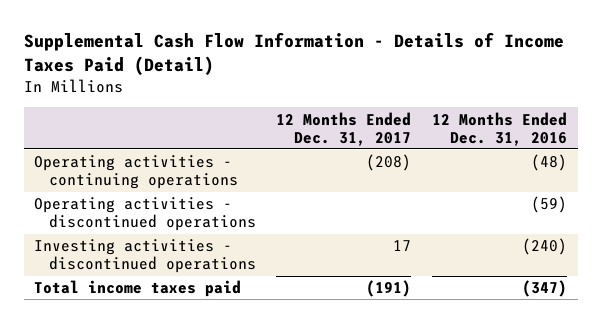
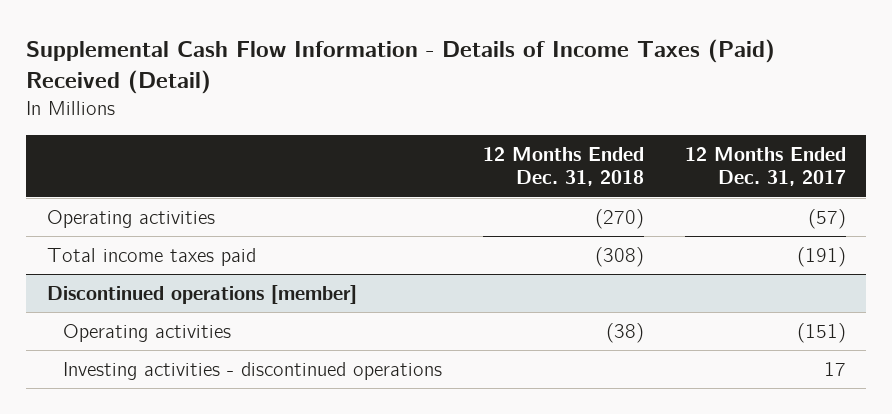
- Supplemental Cash Flow Information - Details of Income Taxes Paid (Detail)
+ Supplemental Cash Flow Information - Details of Income Taxes (Paid) Received (Detail)
- | 12 Months Ended Dec. 31, 2017 | 12 Months Ended Dec. 31, 2016
+ | 12 Months Ended Dec. 31, 2018 | 12 Months Ended Dec. 31, 2017
- Operating activities - continuing operations | (208) | (48)
- Operating activities - discontinued operations | | (59)
- Investing activities - discontinued operations | 17 | (240)
+ Operating activities | (270) | (57)
+ Discontinued operations [member]
+ Operating activities | (38) | (151)
+ Investing activities - discontinued operations | | 17

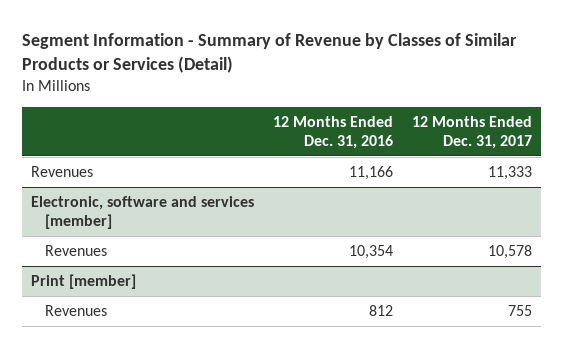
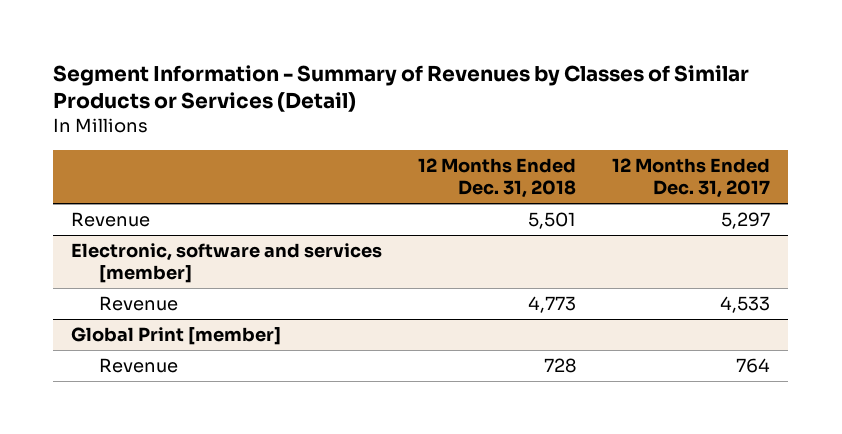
- Segment Information - Summary of Revenue by Classes of Similar Products or Services (Detail)
+ Segment Information - Summary of Revenues by Classes of Similar Products or Services (Detail)
- | 12 Months Ended Dec. 31, 2016 | 12 Months Ended Dec. 31, 2017
+ | 12 Months Ended Dec. 31, 2018 | 12 Months Ended Dec. 31, 2017
- Revenues | 11,166 | 11,333
+ Revenue | 5,501 | 5,297
@ Electronic, software and services [member]
- Revenues | 10,354 | 10,578
- Print [member]
- Revenues | 812 | 755
@ Electronic, software and services [member]
+ Revenue | 4,773 | 4,533
+ Global Print [member]
+ Revenue | 728 | 764

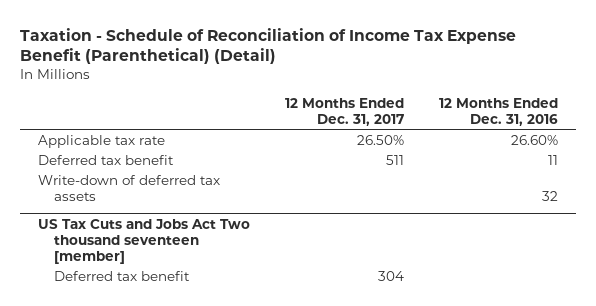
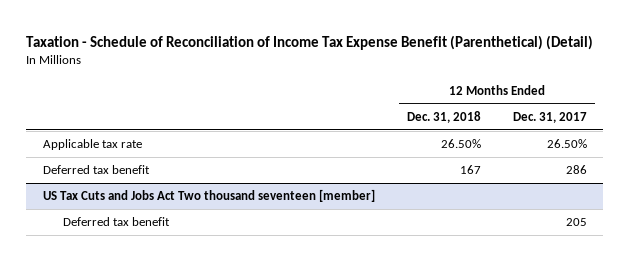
- | 12 Months Ended Dec. 31, 2017 | 12 Months Ended Dec. 31, 2016
+ | 12 Months Ended Dec. 31, 2018 | 12 Months Ended Dec. 31, 2017
- Deferred tax benefit | 511 | 11
- Write-down of deferred tax assets | | 32
+ Deferred tax benefit | 167 | 286
@ US Tax Cuts and Jobs Act Two thousand seventeen [member]
- Deferred tax benefit | 304 |
+ Deferred tax benefit | | 205

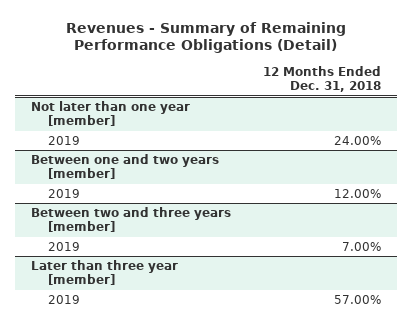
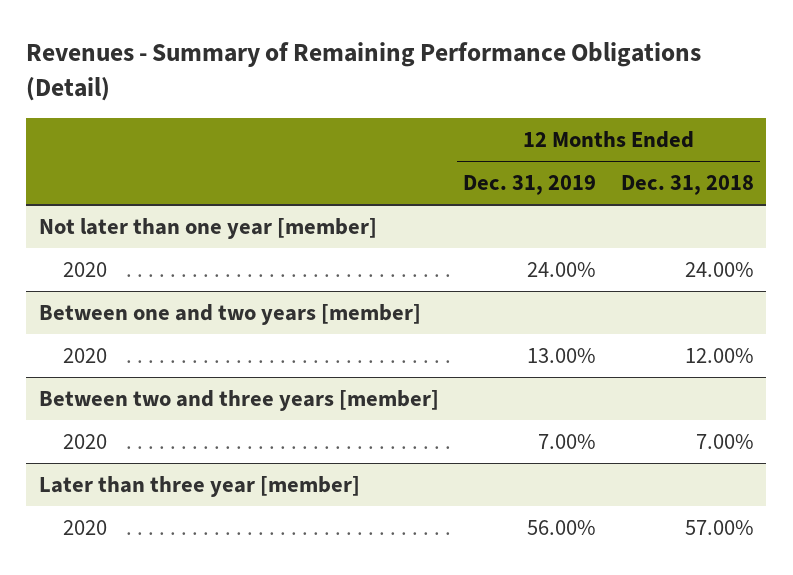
- | 12 Months Ended Dec. 31, 2018
+ | 12 Months Ended Dec. 31, 2019 | 12 Months Ended Dec. 31, 2018
@ Not later than one year [member]
- 2019 | 24.00%
+ 2020 | 24.00% | 24.00%
@ Between one and two years [member]
- 2019 | 12.00%
+ 2020 | 13.00% | 12.00%
@ Between two and three years [member]
- 2019 | 7.00%
+ 2020 | 7.00% | 7.00%
@ Later than three year [member]
- 2019 | 57.00%
+ 2020 | 56.00% | 57.00%

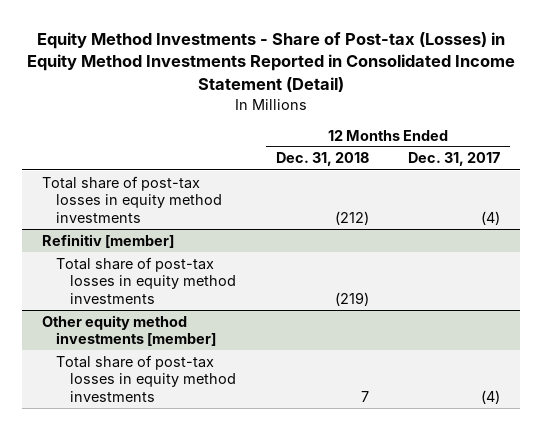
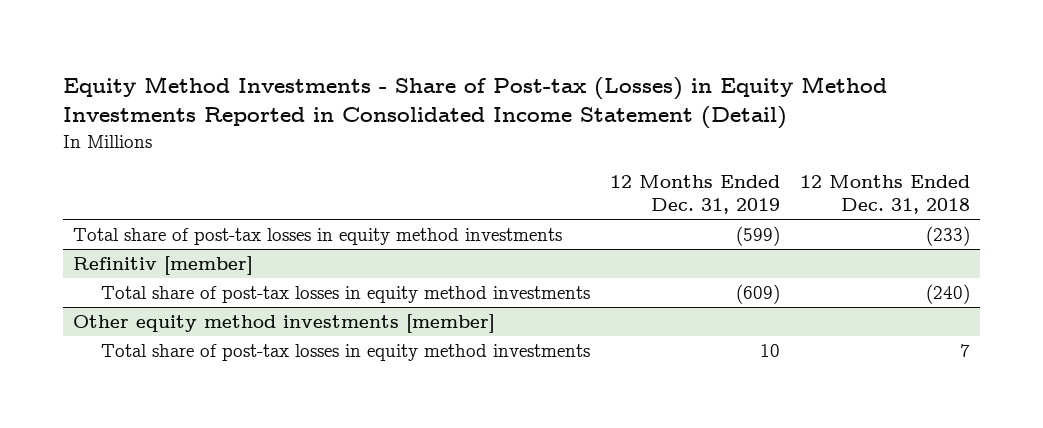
- | 12 Months Ended Dec. 31, 2018 | 12 Months Ended Dec. 31, 2017
+ | 12 Months Ended Dec. 31, 2019 | 12 Months Ended Dec. 31, 2018
- Total share of post-tax losses in equity method investments | (212) | (4)
+ Total share of post-tax losses in equity method investments | (599) | (233)
@ Refinitiv [member]
- Total share of post-tax losses in equity method investments | (219) |
+ Total share of post-tax losses in equity method investments | (609) | (240)

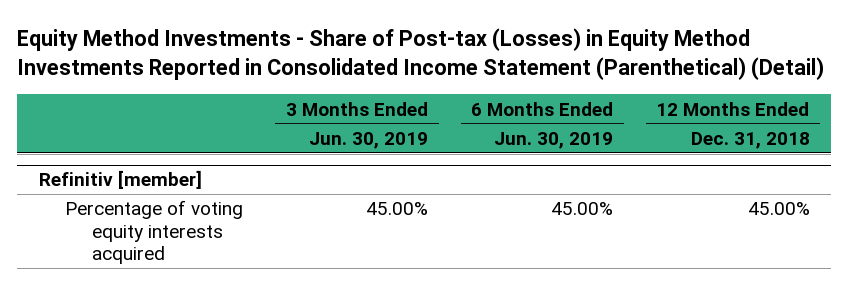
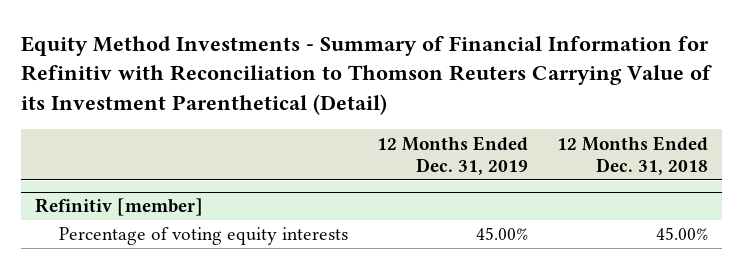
- Equity Method Investments - Share of Post-tax (Losses) in Equity Method Investments Reported in Consolidated Income Statement (Parenthetical) (Detail)
+ Equity Method Investments - Summary of Financial Information for Refinitiv with Reconciliation to Thomson Reuters Carrying Value of its Investment Parenthetical (Detail)
- | 3 Months Ended Jun. 30, 2019 | 6 Months Ended Jun. 30, 2019 | 12 Months Ended Dec. 31, 2018
+ | 12 Months Ended Dec. 31, 2019 | 12 Months Ended Dec. 31, 2018
@ Refinitiv [member]
- Percentage of voting equity interests acquired | 45.00% | 45.00% | 45.00%
+ Percentage of voting equity interests | 45.00% | 45.00%

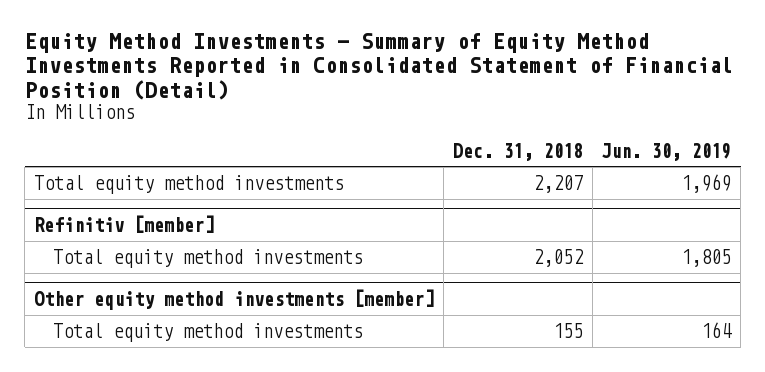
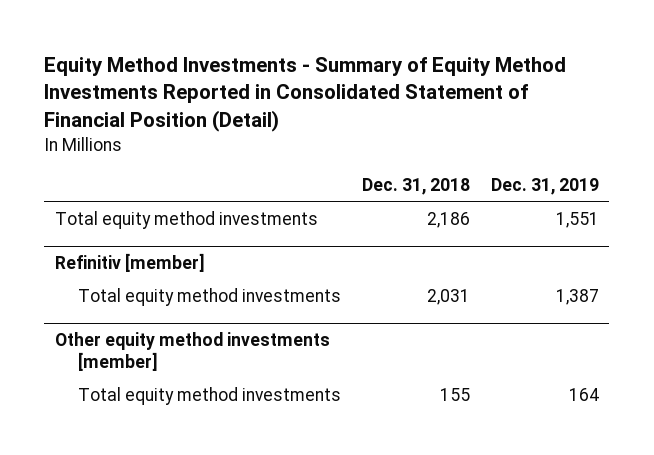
- | Dec. 31, 2018 | Jun. 30, 2019
+ | Dec. 31, 2018 | Dec. 31, 2019
- Total equity method investments | 2,207 | 1,969
+ Total equity method investments | 2,186 | 1,551
@ Refinitiv [member]
- Total equity method investments | 2,052 | 1,805
+ Total equity method investments | 2,031 | 1,387

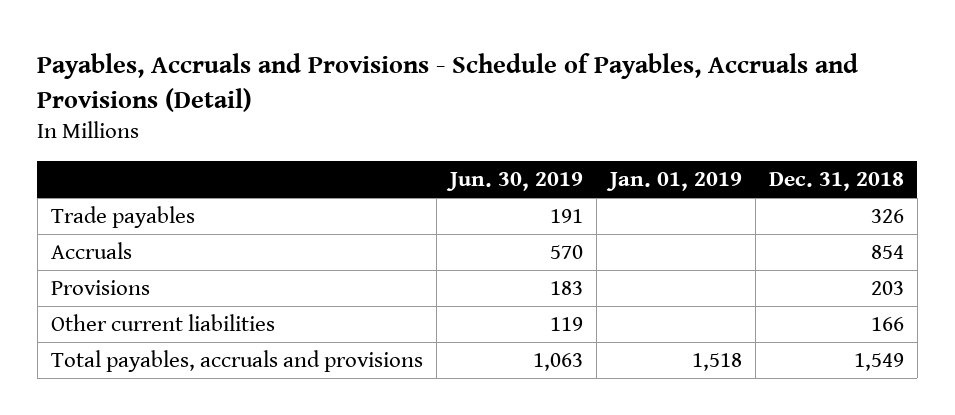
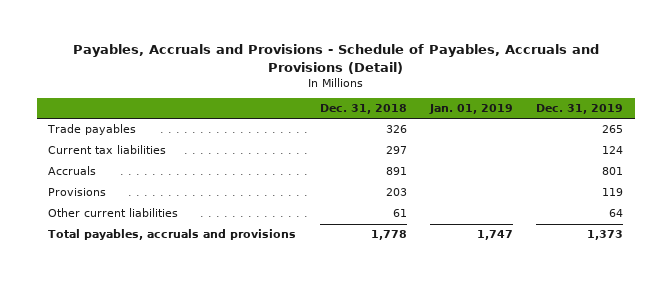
- | Jun. 30, 2019 | Jan. 01, 2019 | Dec. 31, 2018
+ | Dec. 31, 2018 | Jan. 01, 2019 | Dec. 31, 2019
- Accruals | 570 | | 854
+ Current tax liabilities | 297 | | 124
+ Accruals | 891 | | 801
- Other current liabilities | 119 | | 166
- Total payables, accruals and provisions | 1,063 | 1,518 | 1,549
+ Other current liabilities | 61 | | 64
+ Total payables, accruals and provisions | 1,778 | 1,747 | 1,373

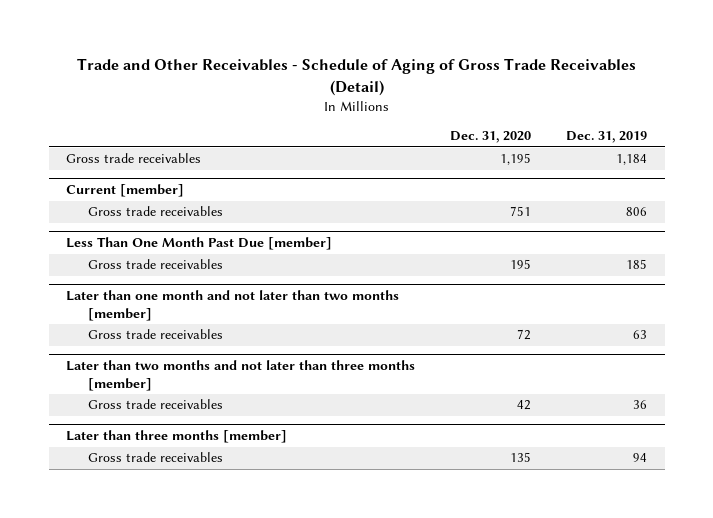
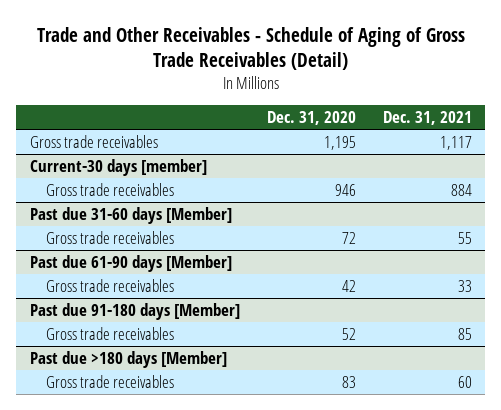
- | Dec. 31, 2020 | Dec. 31, 2019
+ | Dec. 31, 2020 | Dec. 31, 2021
- Current [member]
- Gross trade receivables | 751 | 806
- Less Than One Month Past Due [member]
- Gross trade receivables | 195 | 185
- Later than one month and not later than two months [member]
+ Current-30 days [member]
+ Gross trade receivables | 946 | 884
+ Past due 31-60 days [Member]
- Later than two months and not later than three months [member]
+ Past due 61-90 days [Member]
- Later than three months [member]
- Gross trade receivables | 135 | 94
+ Past due 91-180 days [Member]
+ Gross trade receivables | 52 | 85
+ Past due >180 days [Member]
+ Gross trade receivables | 83 | 60

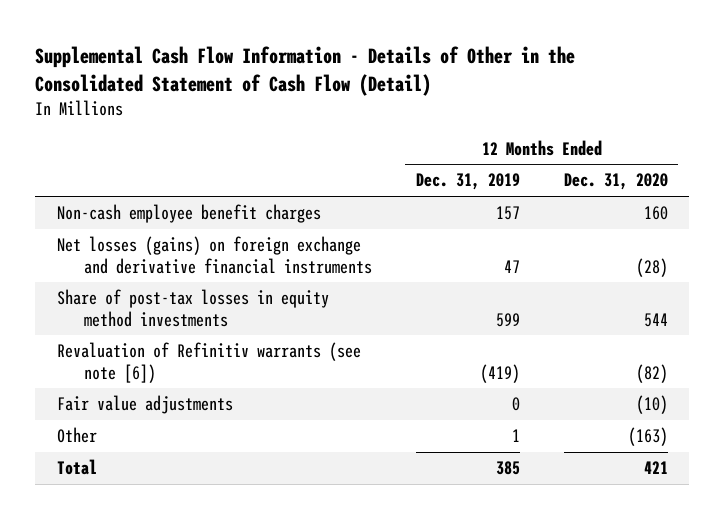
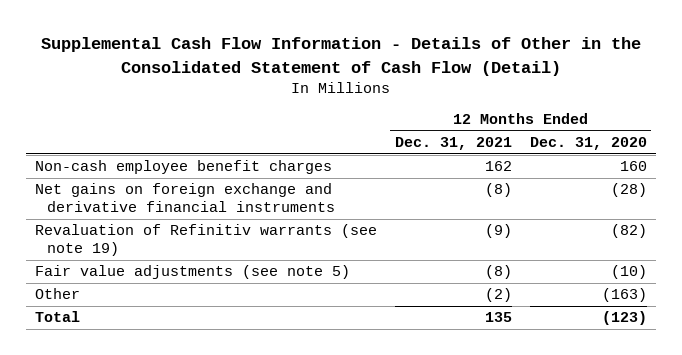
- | 12 Months Ended Dec. 31, 2019 | 12 Months Ended Dec. 31, 2020
+ | 12 Months Ended Dec. 31, 2021 | 12 Months Ended Dec. 31, 2020
- Net losses (gains) on foreign exchange and derivative financial instruments | 47 | (28)
- Share of post-tax losses in equity method investments | 599 | 544
- Revaluation of Refinitiv warrants (see note [6]) | (419) | (82)
- Fair value adjustments | 0 | (10)
+ Net gains on foreign exchange and derivative financial instruments | (8) | (28)
+ Revaluation of Refinitiv warrants (see note 19) | (9) | (82)
+ Fair value adjustments (see note 5) | (8) | (10)
- Total | 385 | 421
+ Total | 135 | (123)

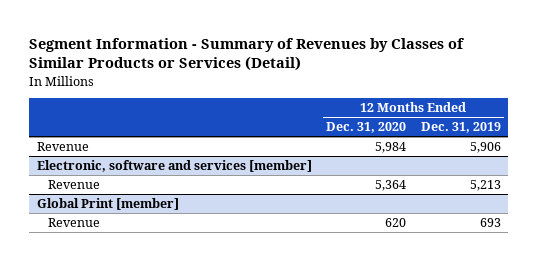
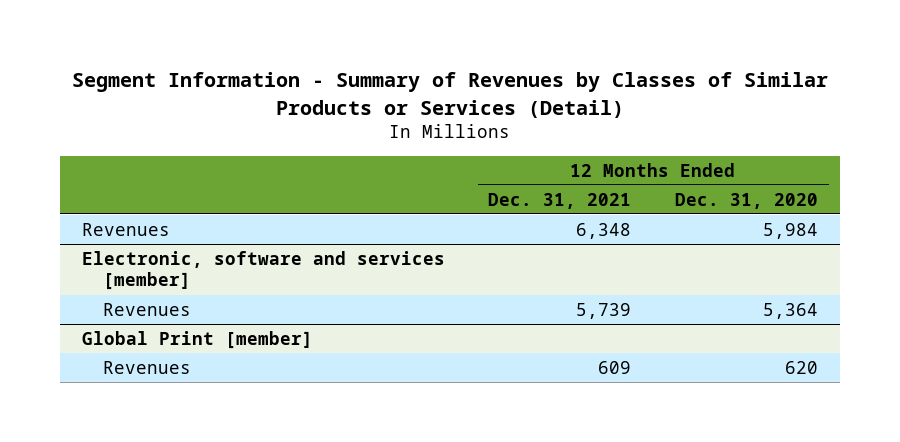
- | 12 Months Ended Dec. 31, 2020 | 12 Months Ended Dec. 31, 2019
+ | 12 Months Ended Dec. 31, 2021 | 12 Months Ended Dec. 31, 2020
- Revenue | 5,984 | 5,906
+ Revenues | 6,348 | 5,984
@ Electronic, software and services [member]
- Revenue | 5,364 | 5,213
+ Revenues | 5,739 | 5,364
@ Global Print [member]
- Revenue | 620 | 693
+ Revenues | 609 | 620

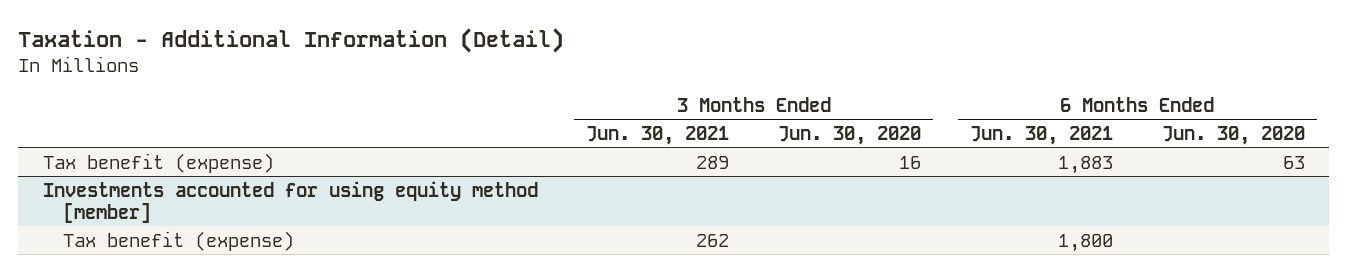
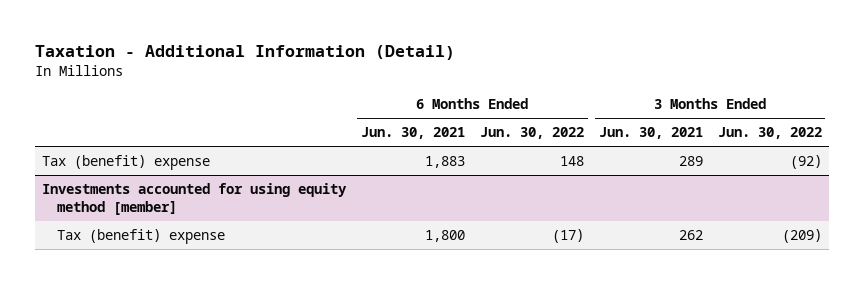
- | 3 Months Ended Jun. 30, 2021 | 3 Months Ended Jun. 30, 2020 | 6 Months Ended Jun. 30, 2021 | 6 Months Ended Jun. 30, 2020
+ | 6 Months Ended Jun. 30, 2021 | 6 Months Ended Jun. 30, 2022 | 3 Months Ended Jun. 30, 2021 | 3 Months Ended Jun. 30, 2022
- Tax benefit (expense) | 289 | 16 | 1,883 | 63
+ Tax (benefit) expense | 1,883 | 148 | 289 | (92)
@ Investments accounted for using equity method [member]
- Tax benefit (expense) | 262 | | 1,800 |
+ Tax (benefit) expense | 1,800 | (17) | 262 | (209)

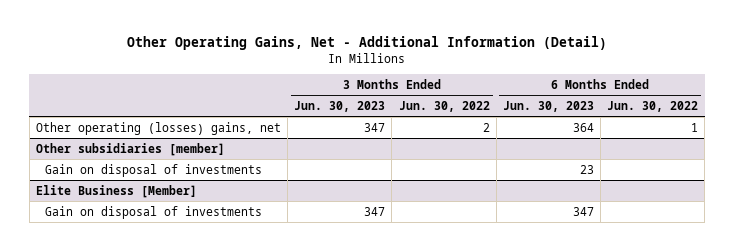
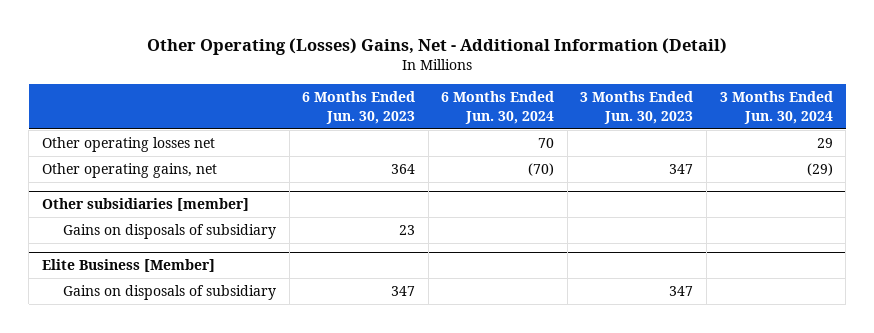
- Other Operating Gains, Net - Additional Information (Detail)
+ Other Operating (Losses) Gains, Net - Additional Information (Detail)
- | 3 Months Ended Jun. 30, 2023 | 3 Months Ended Jun. 30, 2022 | 6 Months Ended Jun. 30, 2023 | 6 Months Ended Jun. 30, 2022
+ | 6 Months Ended Jun. 30, 2023 | 6 Months Ended Jun. 30, 2024 | 3 Months Ended Jun. 30, 2023 | 3 Months Ended Jun. 30, 2024
- Other operating (losses) gains, net | 347 | 2 | 364 | 1
+ Other operating losses net | | 70 | | 29
+ Other operating gains, net | 364 | (70) | 347 | (29)
@ Other subsidiaries [member]
- Gain on disposal of investments | | | 23 |
+ Gains on disposals of subsidiary | 23 | | |
@ Elite Business [Member]
- Gain on disposal of investments | 347 | | 347 |
+ Gains on disposals of subsidiary | 347 | | 347 |

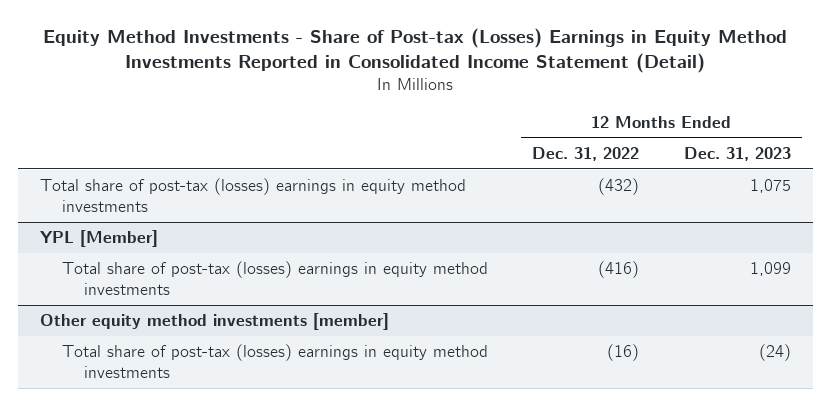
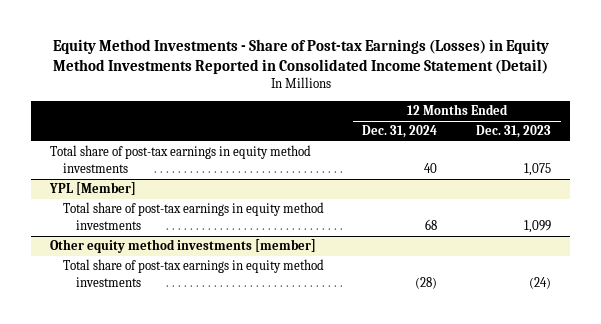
- Equity Method Investments - Share of Post-tax (Losses) Earnings in Equity Method Investments Reported in Consolidated Income Statement (Detail)
+ Equity Method Investments - Share of Post-tax Earnings (Losses) in Equity Method Investments Reported in Consolidated Income Statement (Detail)
- | 12 Months Ended Dec. 31, 2022 | 12 Months Ended Dec. 31, 2023
+ | 12 Months Ended Dec. 31, 2024 | 12 Months Ended Dec. 31, 2023
- Total share of post-tax (losses) earnings in equity method investments | (432) | 1,075
+ Total share of post-tax earnings in equity method investments | 40 | 1,075
@ YPL [Member]
- Total share of post-tax (losses) earnings in equity method investments | (416) | 1,099
+ Total share of post-tax earnings in equity method investments | 68 | 1,099
@ Other equity method investments [member]
- Total share of post-tax (losses) earnings in equity method investments | (16) | (24)
+ Total share of post-tax earnings in equity method investments | (28) | (24)

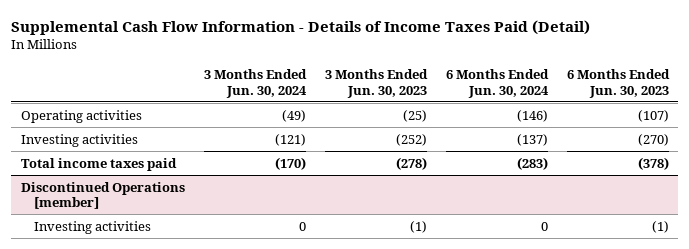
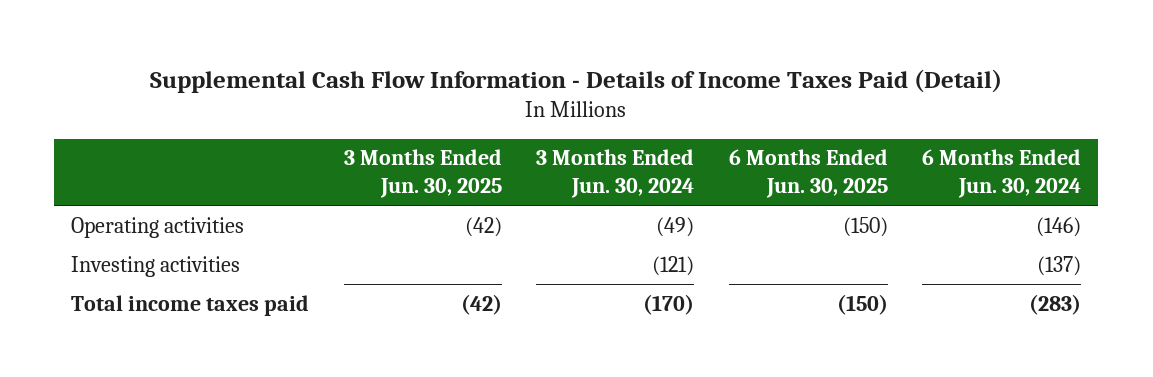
- | 3 Months Ended Jun. 30, 2024 | 3 Months Ended Jun. 30, 2023 | 6 Months Ended Jun. 30, 2024 | 6 Months Ended Jun. 30, 2023
+ | 3 Months Ended Jun. 30, 2025 | 3 Months Ended Jun. 30, 2024 | 6 Months Ended Jun. 30, 2025 | 6 Months Ended Jun. 30, 2024
- Discontinued Operations [member]
- Investing activities | 0 | (1) | 0 | (1)

